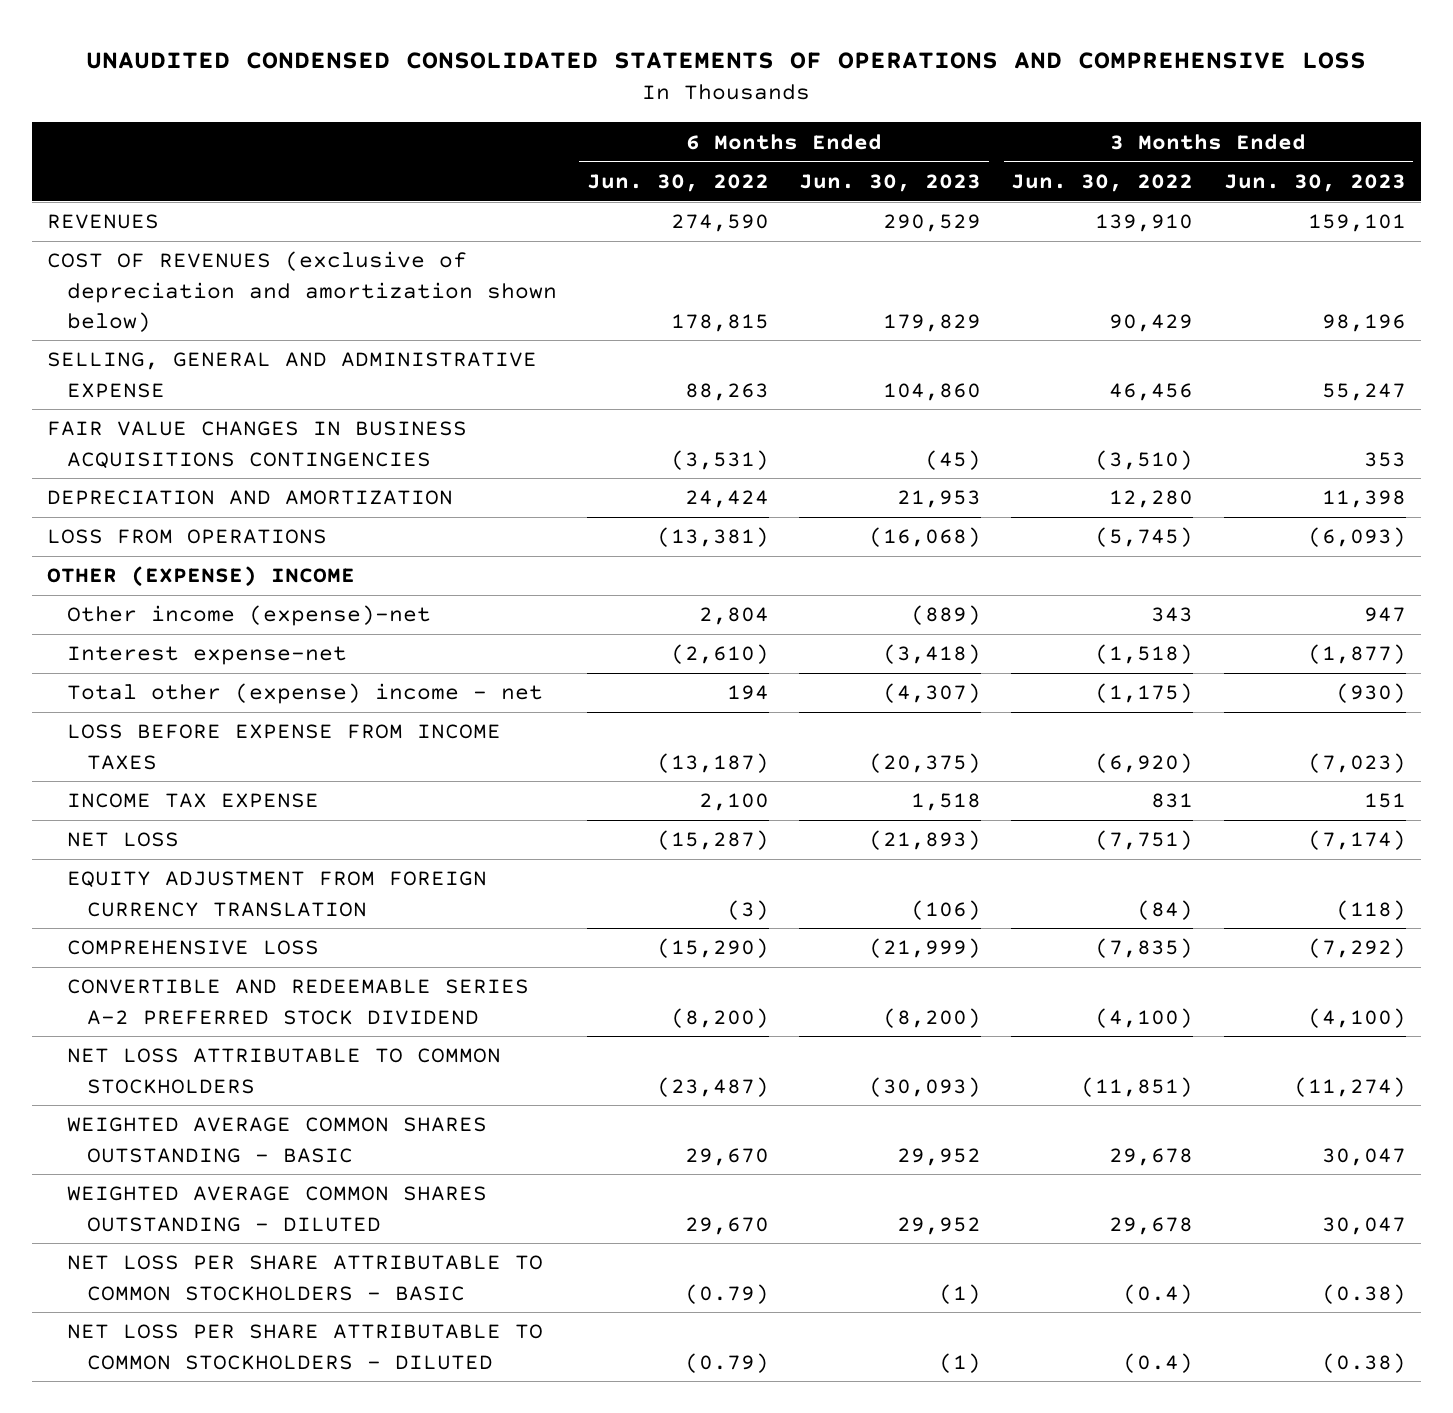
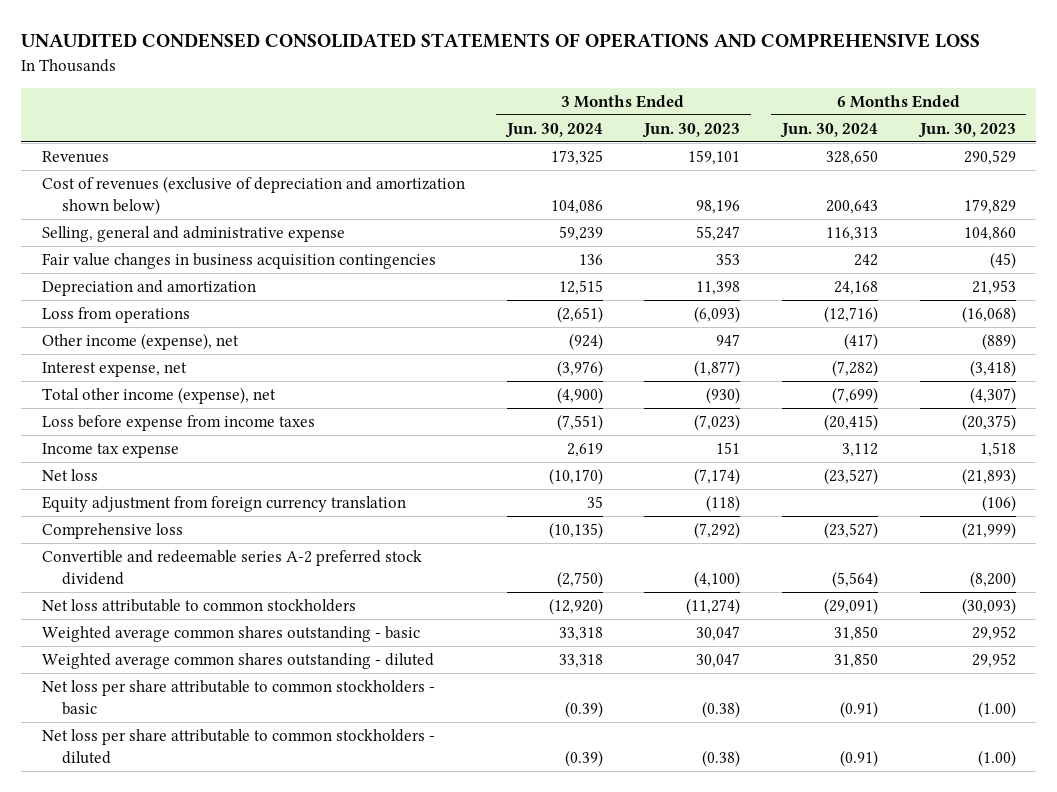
- | 6 Months Ended Jun. 30, 2022 | 6 Months Ended Jun. 30, 2023 | 3 Months Ended Jun. 30, 2022 | 3 Months Ended Jun. 30, 2023
+ | 3 Months Ended Jun. 30, 2024 | 3 Months Ended Jun. 30, 2023 | 6 Months Ended Jun. 30, 2024 | 6 Months Ended Jun. 30, 2023
- REVENUES | 274,590 | 290,529 | 139,910 | 159,101
- COST OF REVENUES (exclusive of depreciation and amortization shown below) | 178,815 | 179,829 | 90,429 | 98,196
- SELLING, GENERAL AND ADMINISTRATIVE EXPENSE | 88,263 | 104,860 | 46,456 | 55,247
- FAIR VALUE CHANGES IN BUSINESS ACQUISITIONS CONTINGENCIES | (3,531) | (45) | (3,510) | 353
- DEPRECIATION AND AMORTIZATION | 24,424 | 21,953 | 12,280 | 11,398
- LOSS FROM OPERATIONS | (13,381) | (16,068) | (5,745) | (6,093)
- OTHER (EXPENSE) INCOME
- Other income (expense)-net | 2,804 | (889) | 343 | 947
- Interest expense-net | (2,610) | (3,418) | (1,518) | (1,877)
- Total other (expense) income - net | 194 | (4,307) | (1,175) | (930)
- LOSS BEFORE EXPENSE FROM INCOME TAXES | (13,187) | (20,375) | (6,920) | (7,023)
- INCOME TAX EXPENSE | 2,100 | 1,518 | 831 | 151
- NET LOSS | (15,287) | (21,893) | (7,751) | (7,174)
- EQUITY ADJUSTMENT FROM FOREIGN CURRENCY TRANSLATION | (3) | (106) | (84) | (118)
- COMPREHENSIVE LOSS | (15,290) | (21,999) | (7,835) | (7,292)
- CONVERTIBLE AND REDEEMABLE SERIES A-2 PREFERRED STOCK DIVIDEND | (8,200) | (8,200) | (4,100) | (4,100)
- NET LOSS ATTRIBUTABLE TO COMMON STOCKHOLDERS | (23,487) | (30,093) | (11,851) | (11,274)
- WEIGHTED AVERAGE COMMON SHARES OUTSTANDING - BASIC | 29,670 | 29,952 | 29,678 | 30,047
- WEIGHTED AVERAGE COMMON SHARES OUTSTANDING - DILUTED | 29,670 | 29,952 | 29,678 | 30,047
- NET LOSS PER SHARE ATTRIBUTABLE TO COMMON STOCKHOLDERS - BASIC | (0.79) | (1) | (0.4) | (0.38)
- NET LOSS PER SHARE ATTRIBUTABLE TO COMMON STOCKHOLDERS - DILUTED | (0.79) | (1) | (0.4) | (0.38)
+ Revenues | 173,325 | 159,101 | 328,650 | 290,529
+ Cost of revenues (exclusive of depreciation and amortization shown below) | 104,086 | 98,196 | 200,643 | 179,829
+ Selling, general and administrative expense | 59,239 | 55,247 | 116,313 | 104,860
+ Fair value changes in business acquisition contingencies | 136 | 353 | 242 | (45)
+ Depreciation and amortization | 12,515 | 11,398 | 24,168 | 21,953
+ Loss from operations | (2,651) | (6,093) | (12,716) | (16,068)
+ Other income (expense), net | (924) | 947 | (417) | (889)
+ Interest expense, net | (3,976) | (1,877) | (7,282) | (3,418)
+ Total other income (expense), net | (4,900) | (930) | (7,699) | (4,307)
+ Loss before expense from income taxes | (7,551) | (7,023) | (20,415) | (20,375)
+ Income tax expense | 2,619 | 151 | 3,112 | 1,518
+ Net loss | (10,170) | (7,174) | (23,527) | (21,893)
+ Equity adjustment from foreign currency translation | 35 | (118) | | (106)
+ Comprehensive loss | (10,135) | (7,292) | (23,527) | (21,999)
+ Convertible and redeemable series A-2 preferred stock dividend | (2,750) | (4,100) | (5,564) | (8,200)
+ Net loss attributable to common stockholders | (12,920) | (11,274) | (29,091) | (30,093)
+ Weighted average common shares outstanding - basic | 33,318 | 30,047 | 31,850 | 29,952
+ Weighted average common shares outstanding - diluted | 33,318 | 30,047 | 31,850 | 29,952
+ Net loss per share attributable to common stockholders - basic | (0.39) | (0.38) | (0.91) | (1.00)
+ Net loss per share attributable to common stockholders - diluted | (0.39) | (0.38) | (0.91) | (1.00)

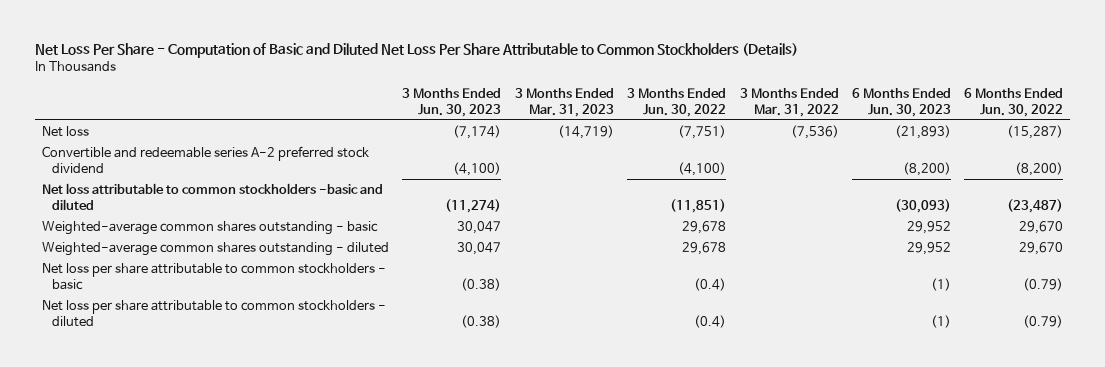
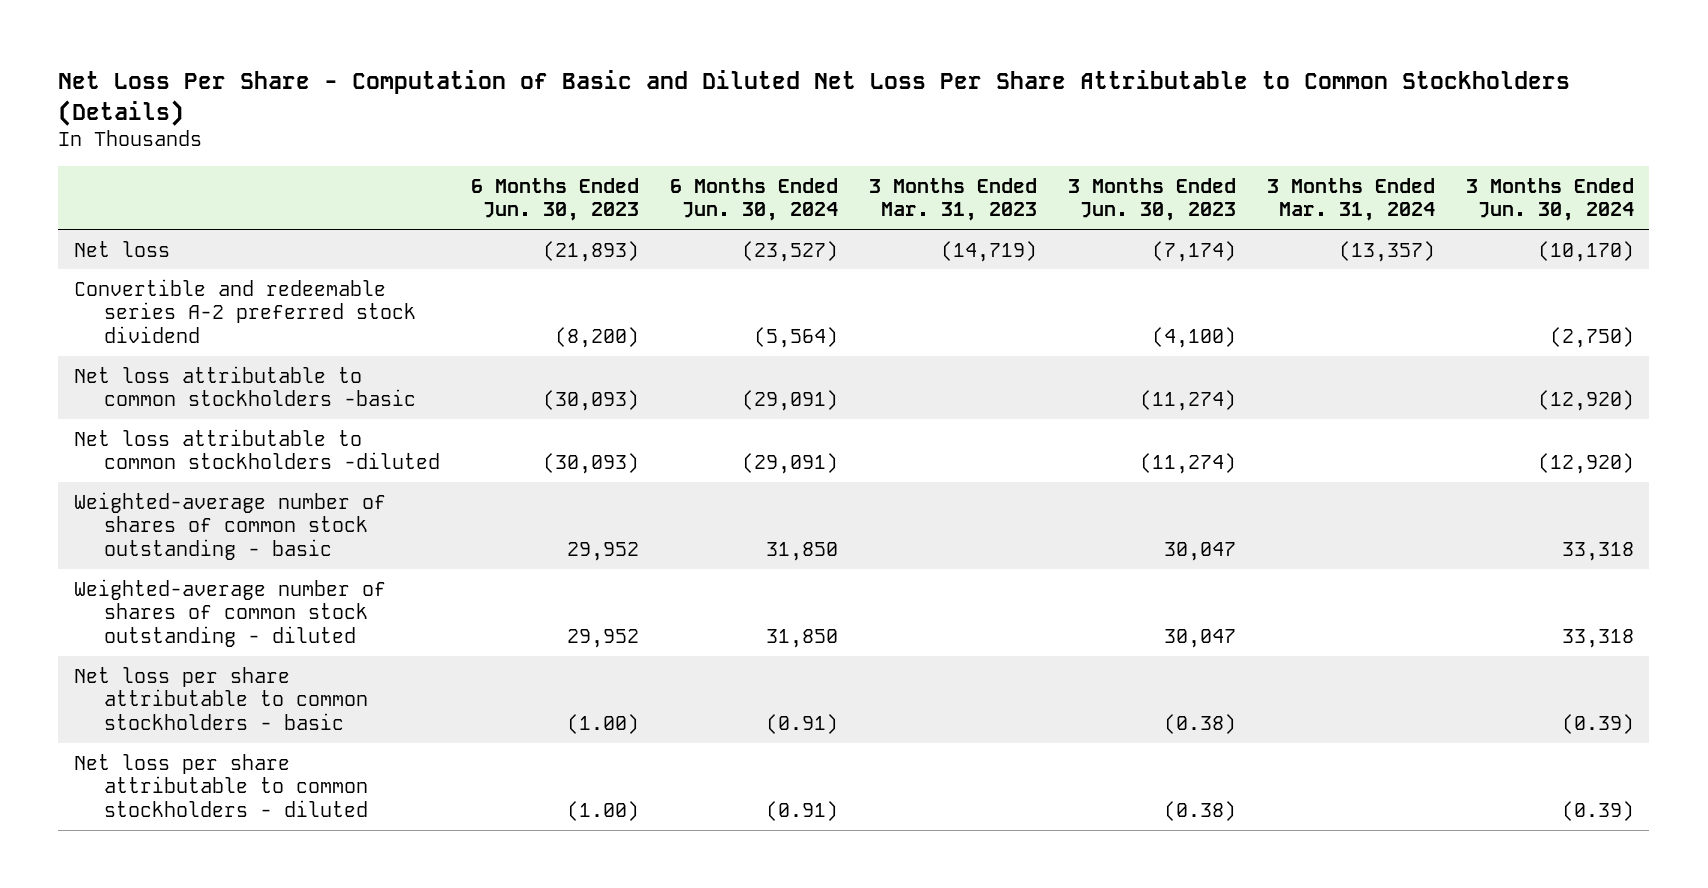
- | 3 Months Ended Jun. 30, 2023 | 3 Months Ended Mar. 31, 2023 | 3 Months Ended Jun. 30, 2022 | 3 Months Ended Mar. 31, 2022 | 6 Months Ended Jun. 30, 2023 | 6 Months Ended Jun. 30, 2022
+ | 6 Months Ended Jun. 30, 2023 | 6 Months Ended Jun. 30, 2024 | 3 Months Ended Mar. 31, 2023 | 3 Months Ended Jun. 30, 2023 | 3 Months Ended Mar. 31, 2024 | 3 Months Ended Jun. 30, 2024
- Net loss attributable to common stockholders -basic and diluted | (11,274) | | (11,851) | | (30,093) | (23,487)
- Weighted-average common shares outstanding - basic | 30,047 | | 29,678 | | 29,952 | 29,670
- Weighted-average common shares outstanding - diluted | 30,047 | | 29,678 | | 29,952 | 29,670
- Net loss per share attributable to common stockholders - basic | (0.38) | | (0.4) | | (1) | (0.79)
- Net loss per share attributable to common stockholders - diluted | (0.38) | | (0.4) | | (1) | (0.79)
+ Net loss attributable to common stockholders -basic | (30,093) | (29,091) | | (11,274) | | (12,920)
+ Net loss attributable to common stockholders -diluted | (30,093) | (29,091) | | (11,274) | | (12,920)
+ Weighted-average number of shares of common stock outstanding - basic | 29,952 | 31,850 | | 30,047 | | 33,318
+ Weighted-average number of shares of common stock outstanding - diluted | 29,952 | 31,850 | | 30,047 | | 33,318
+ Net loss per share attributable to common stockholders - basic | (1.00) | (0.91) | | (0.38) | | (0.39)
+ Net loss per share attributable to common stockholders - diluted | (1.00) | (0.91) | | (0.38) | | (0.39)

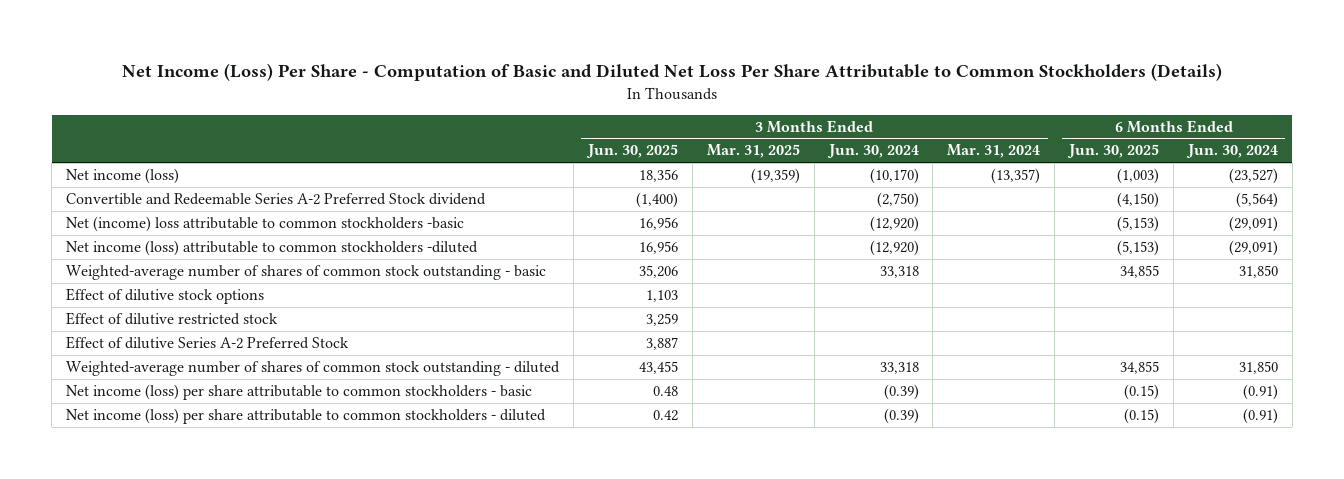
- Net Loss Per Share - Computation of Basic and Diluted Net Loss Per Share Attributable to Common Stockholders (Details)
+ Net Income (Loss) Per Share - Computation of Basic and Diluted Net Loss Per Share Attributable to Common Stockholders (Details)
- | 6 Months Ended Jun. 30, 2023 | 6 Months Ended Jun. 30, 2024 | 3 Months Ended Mar. 31, 2023 | 3 Months Ended Jun. 30, 2023 | 3 Months Ended Mar. 31, 2024 | 3 Months Ended Jun. 30, 2024
+ | 3 Months Ended Jun. 30, 2025 | 3 Months Ended Mar. 31, 2025 | 3 Months Ended Jun. 30, 2024 | 3 Months Ended Mar. 31, 2024 | 6 Months Ended Jun. 30, 2025 | 6 Months Ended Jun. 30, 2024
- Net loss | (21,893) | (23,527) | (14,719) | (7,174) | (13,357) | (10,170)
- Convertible and redeemable series A-2 preferred stock dividend | (8,200) | (5,564) | | (4,100) | | (2,750)
- Net loss attributable to common stockholders -basic | (30,093) | (29,091) | | (11,274) | | (12,920)
- Net loss attributable to common stockholders -diluted | (30,093) | (29,091) | | (11,274) | | (12,920)
+ Net income (loss) | 18,356 | (19,359) | (10,170) | (13,357) | (1,003) | (23,527)
+ Convertible and Redeemable Series A-2 Preferred Stock dividend | (1,400) | | (2,750) | | (4,150) | (5,564)
+ Net (income) loss attributable to common stockholders -basic | 16,956 | | (12,920) | | (5,153) | (29,091)
+ Net income (loss) attributable to common stockholders -diluted | 16,956 | | (12,920) | | (5,153) | (29,091)
+ Effect of dilutive stock options | 1,103 | | | | |
+ Effect of dilutive restricted stock | 3,259 | | | | |
+ Effect of dilutive Series A-2 Preferred Stock | 3,887 | | | | |
- Net loss per share attributable to common stockholders - basic | (1.00) | (0.91) | | (0.38) | | (0.39)
- Net loss per share attributable to common stockholders - diluted | (1.00) | (0.91) | | (0.38) | | (0.39)
+ Net income (loss) per share attributable to common stockholders - basic | 0.48 | | (0.39) | | (0.15) | (0.91)
+ Net income (loss) per share attributable to common stockholders - diluted | 0.42 | | (0.39) | | (0.15) | (0.91)

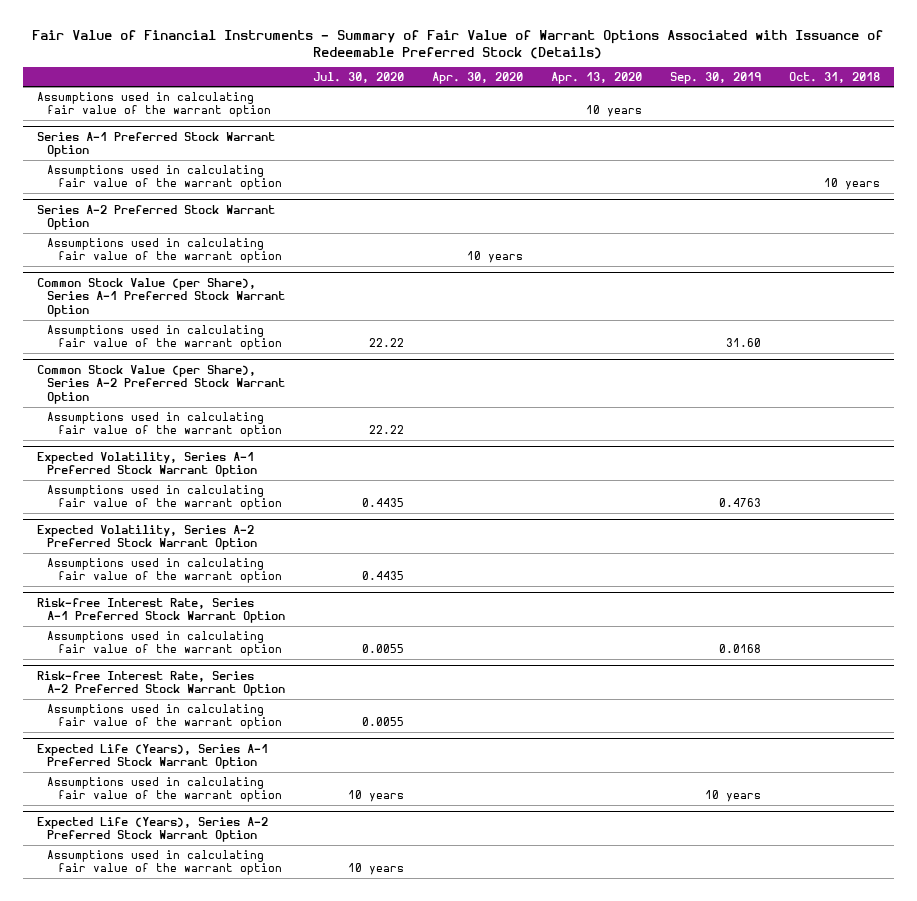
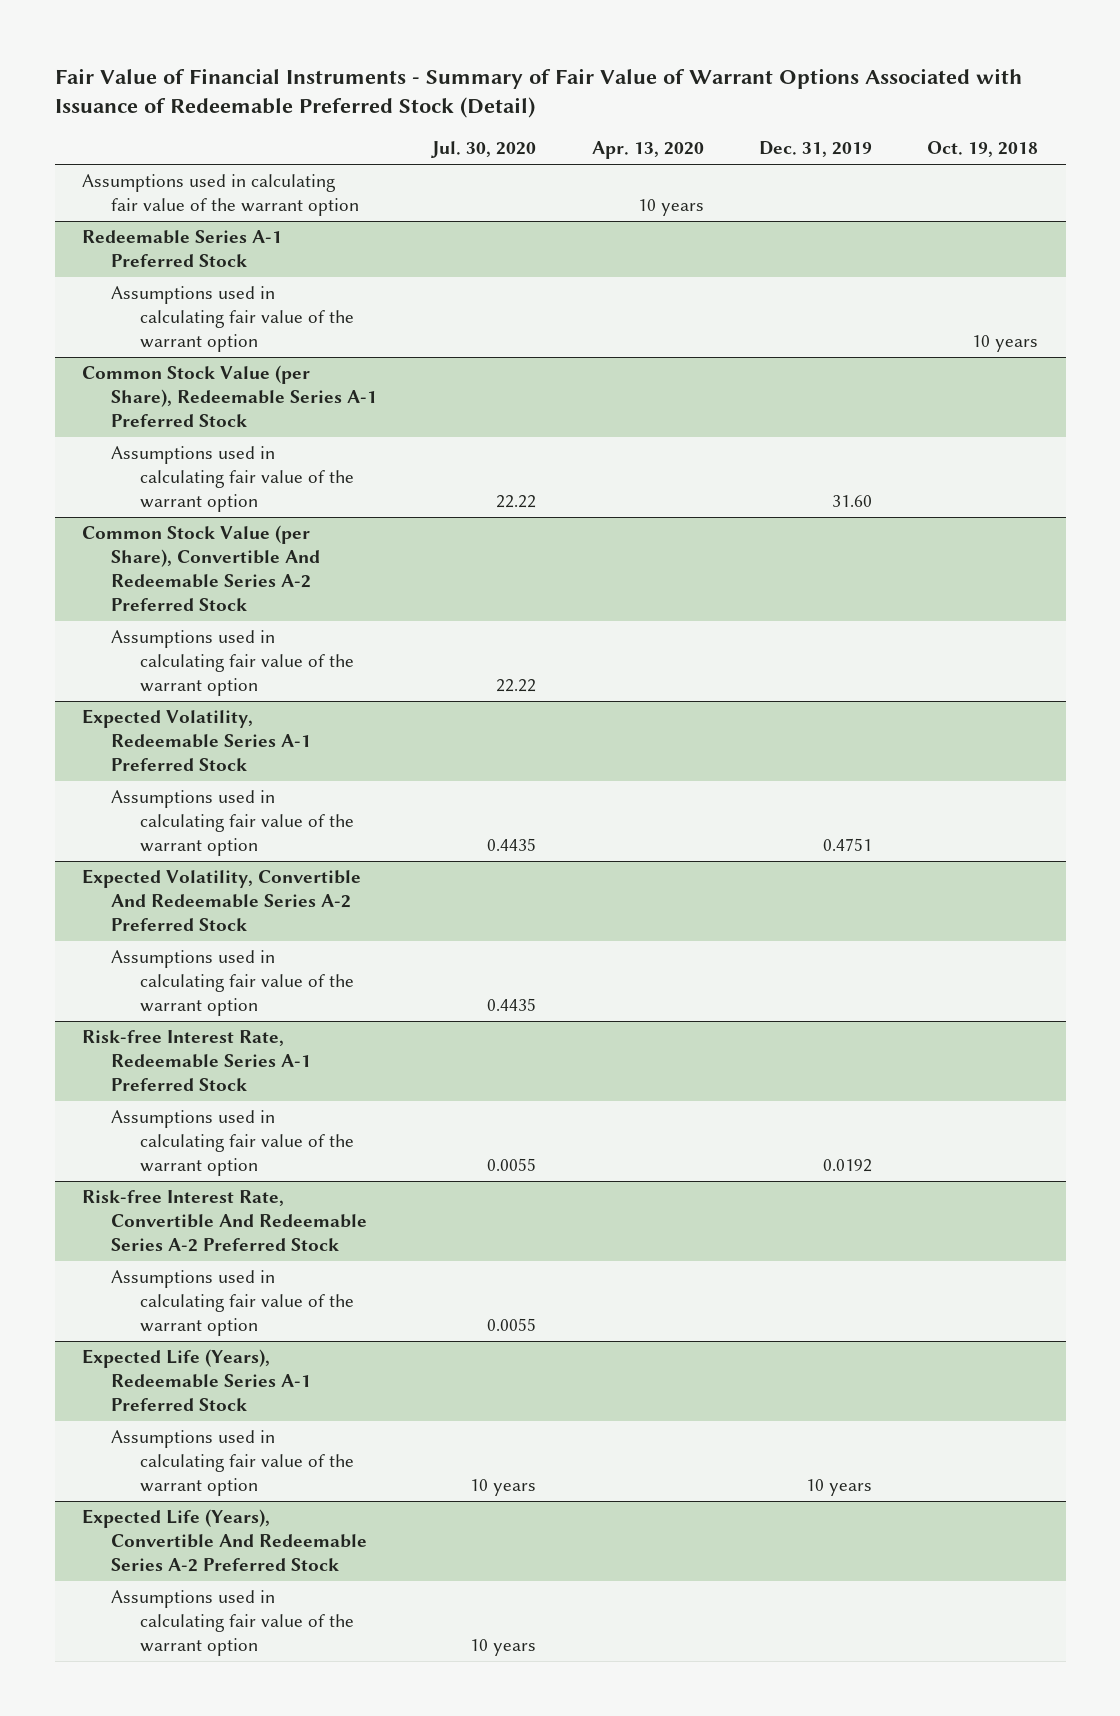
- Fair Value of Financial Instruments - Summary of Fair Value of Warrant Options Associated with Issuance of Redeemable Preferred Stock (Details)
+ Fair Value of Financial Instruments - Summary of Fair Value of Warrant Options Associated with Issuance of Redeemable Preferred Stock (Detail)
- | Jul. 30, 2020 | Apr. 30, 2020 | Apr. 13, 2020 | Sep. 30, 2019 | Oct. 31, 2018
+ | Jul. 30, 2020 | Apr. 13, 2020 | Dec. 31, 2019 | Oct. 19, 2018
- Series A-1 Preferred Stock Warrant Option
- Assumptions used in calculating fair value of the warrant option | | | | | 10 years
- Series A-2 Preferred Stock Warrant Option
+ Redeemable Series A-1 Preferred Stock
- Common Stock Value (per Share), Series A-1 Preferred Stock Warrant Option
+ Common Stock Value (per Share), Redeemable Series A-1 Preferred Stock
- Common Stock Value (per Share), Series A-2 Preferred Stock Warrant Option
+ Common Stock Value (per Share), Convertible And Redeemable Series A-2 Preferred Stock
- Expected Volatility, Series A-1 Preferred Stock Warrant Option
+ Expected Volatility, Redeemable Series A-1 Preferred Stock
- Expected Volatility, Series A-2 Preferred Stock Warrant Option
+ Expected Volatility, Convertible And Redeemable Series A-2 Preferred Stock
- Risk-free Interest Rate, Series A-1 Preferred Stock Warrant Option
+ Risk-free Interest Rate, Redeemable Series A-1 Preferred Stock
- Risk-free Interest Rate, Series A-2 Preferred Stock Warrant Option
+ Risk-free Interest Rate, Convertible And Redeemable Series A-2 Preferred Stock
- Expected Life (Years), Series A-1 Preferred Stock Warrant Option
+ Expected Life (Years), Redeemable Series A-1 Preferred Stock
- Expected Life (Years), Series A-2 Preferred Stock Warrant Option
+ Expected Life (Years), Convertible And Redeemable Series A-2 Preferred Stock

